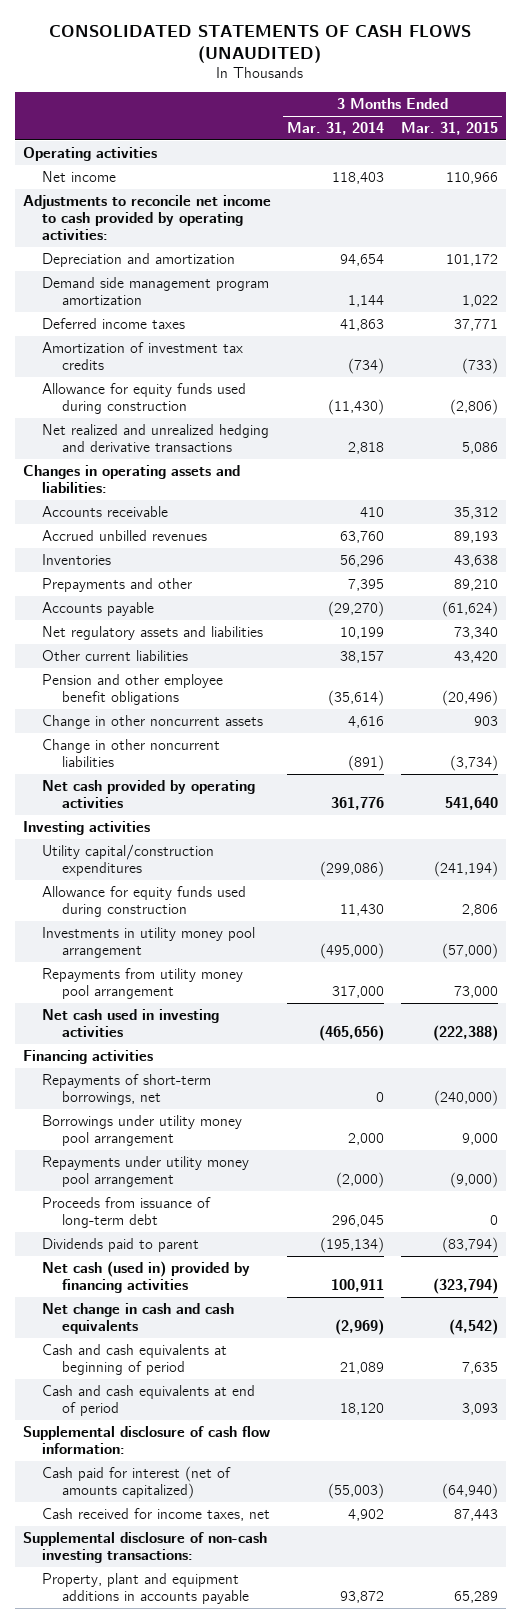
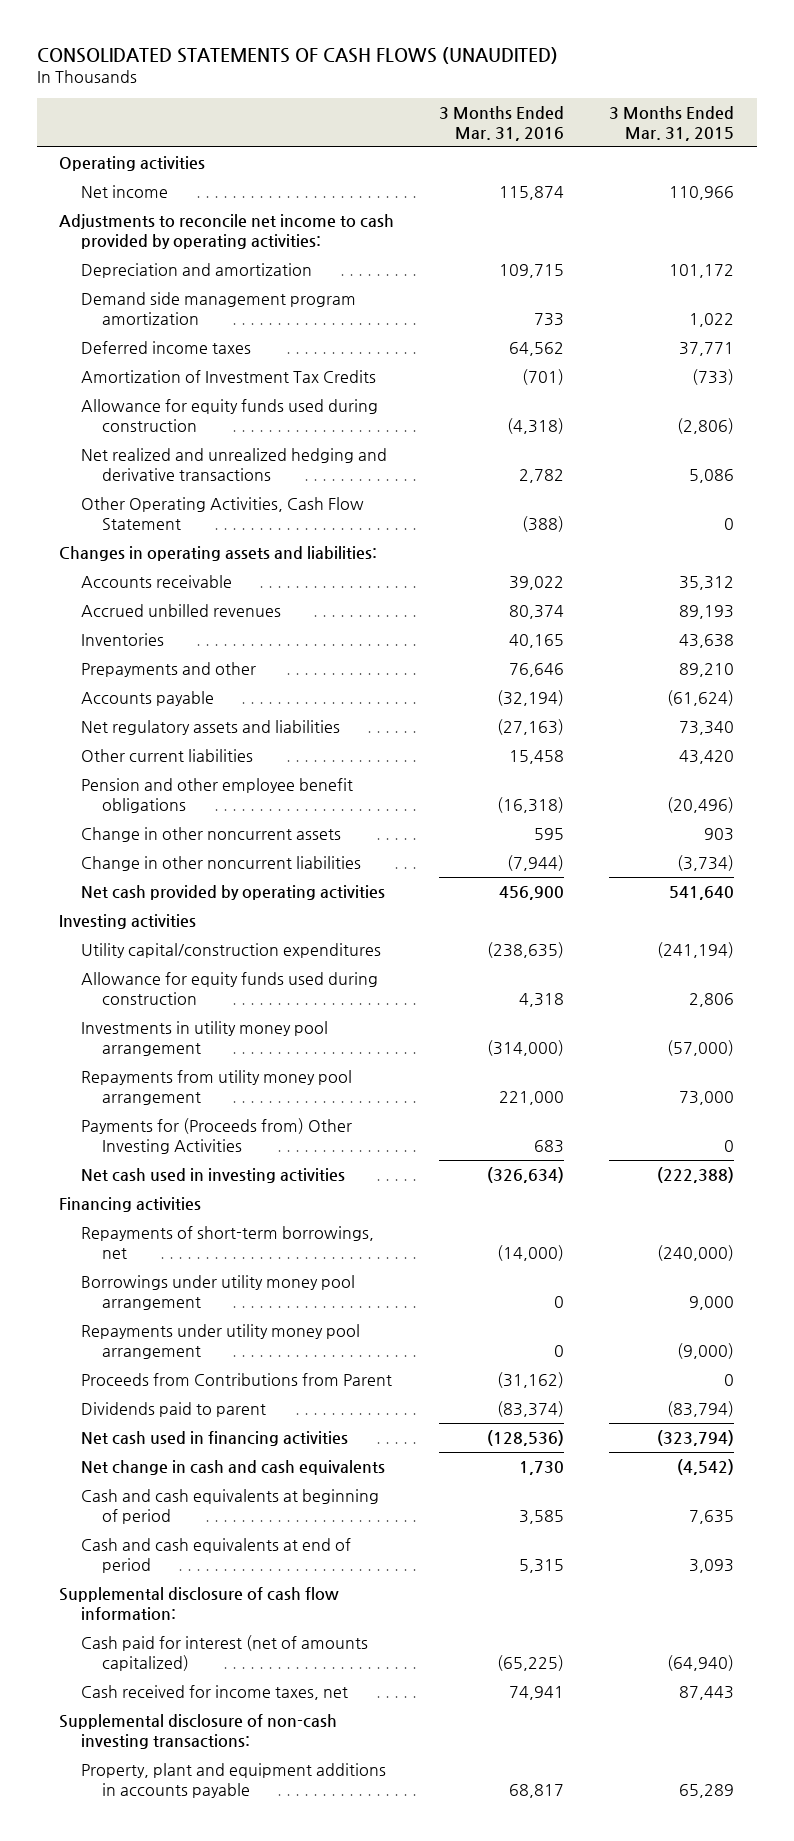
- | 3 Months Ended Mar. 31, 2014 | 3 Months Ended Mar. 31, 2015
+ | 3 Months Ended Mar. 31, 2016 | 3 Months Ended Mar. 31, 2015
- Amortization of investment tax credits | (734) | (733)
+ Amortization of Investment Tax Credits | (701) | (733)
+ Other Operating Activities, Cash Flow Statement | (388) | 0
+ Payments for (Proceeds from) Other Investing Activities | 683 | 0
- Proceeds from issuance of long-term debt | 296,045 | 0
+ Proceeds from Contributions from Parent | (31,162) | 0
- Net cash (used in) provided by financing activities | 100,911 | (323,794)
+ Net cash used in financing activities | (128,536) | (323,794)

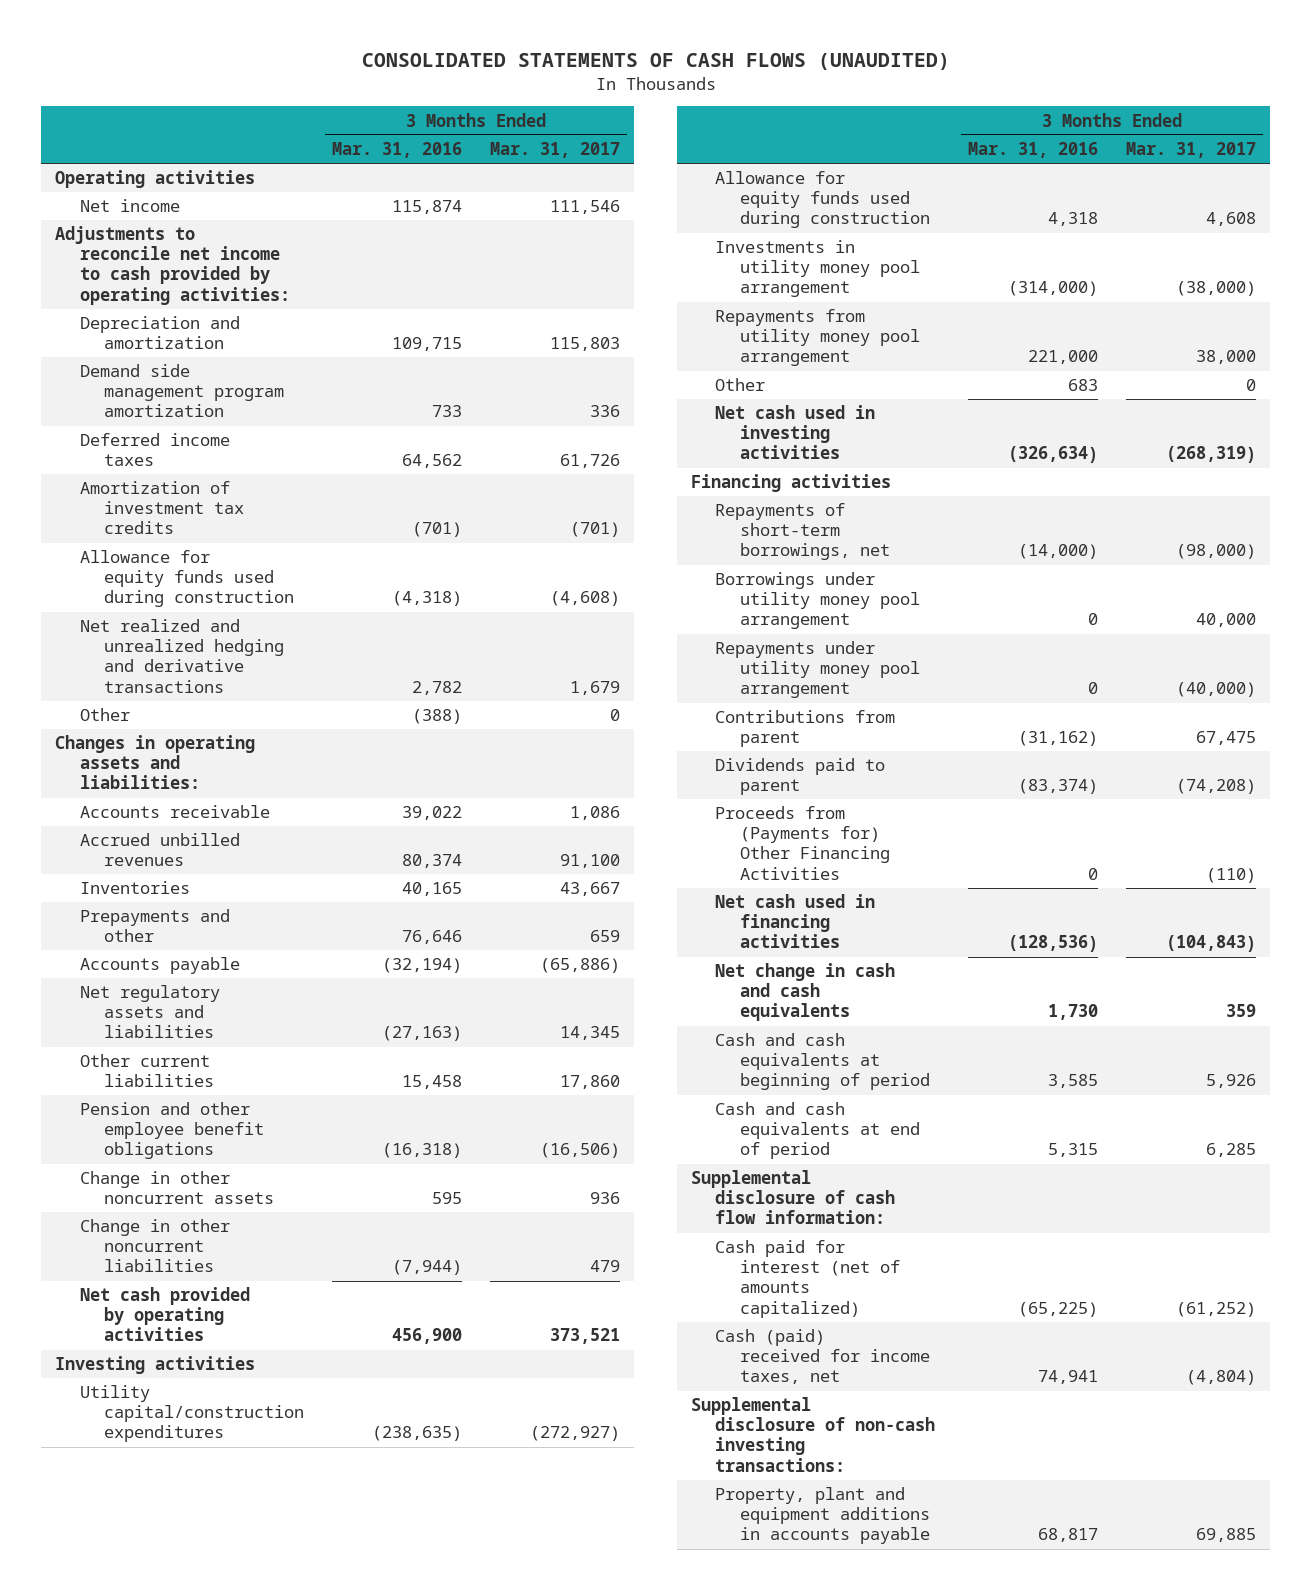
- | 3 Months Ended Mar. 31, 2016 | 3 Months Ended Mar. 31, 2015
+ | 3 Months Ended Mar. 31, 2016 | 3 Months Ended Mar. 31, 2017
- Amortization of Investment Tax Credits | (701) | (733)
+ Amortization of investment tax credits | (701) | (701)
- Other Operating Activities, Cash Flow Statement | (388) | 0
+ Other | (388) | 0
- Payments for (Proceeds from) Other Investing Activities | 683 | 0
+ Other | 683 | 0
- Proceeds from Contributions from Parent | (31,162) | 0
+ Contributions from parent | (31,162) | 67,475
+ Proceeds from (Payments for) Other Financing Activities | 0 | (110)
- Cash received for income taxes, net | 74,941 | 87,443
+ Cash (paid) received for income taxes, net | 74,941 | (4,804)

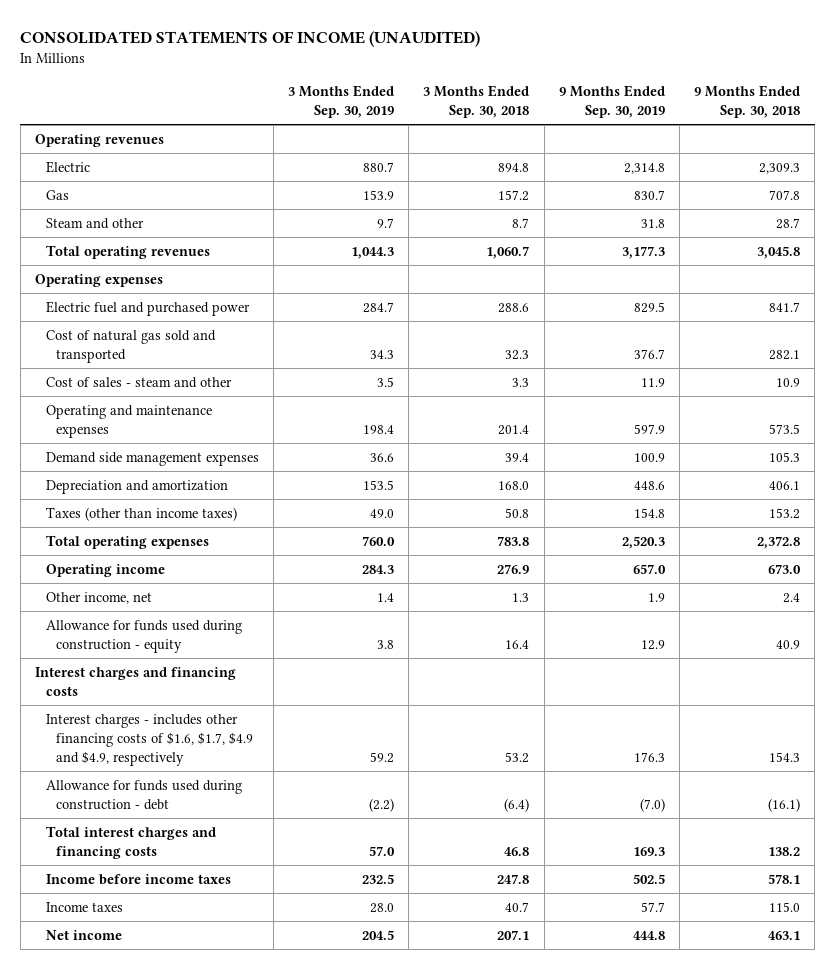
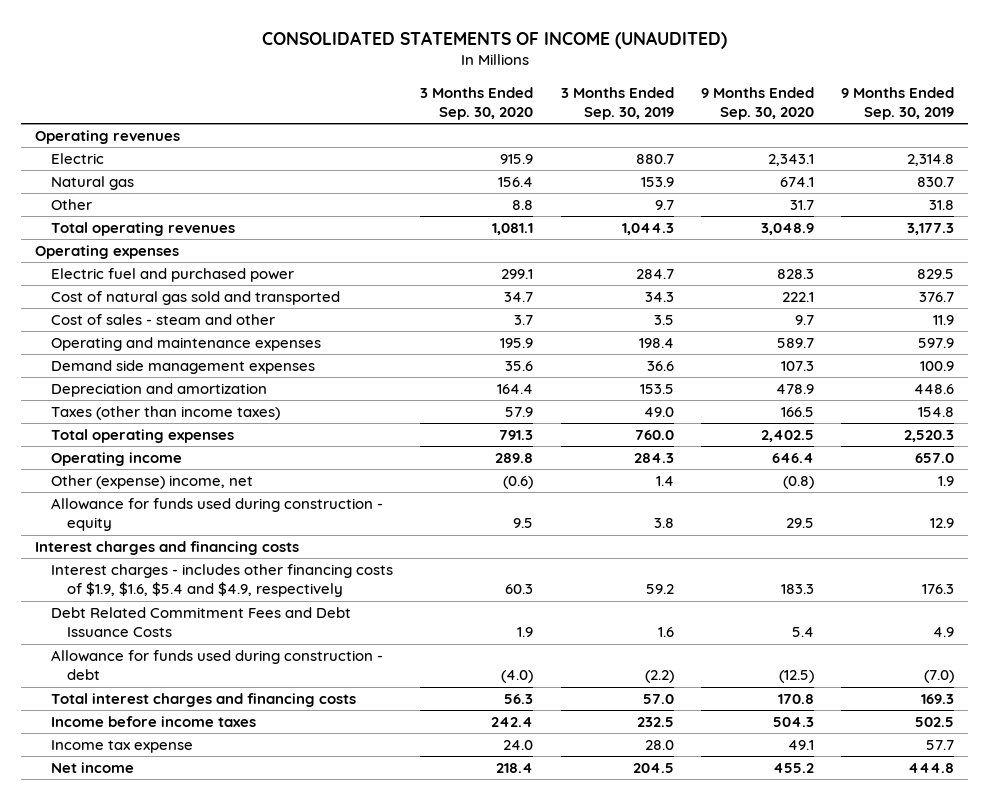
- | 3 Months Ended Sep. 30, 2019 | 3 Months Ended Sep. 30, 2018 | 9 Months Ended Sep. 30, 2019 | 9 Months Ended Sep. 30, 2018
+ | 3 Months Ended Sep. 30, 2020 | 3 Months Ended Sep. 30, 2019 | 9 Months Ended Sep. 30, 2020 | 9 Months Ended Sep. 30, 2019
- Gas | 153.9 | 157.2 | 830.7 | 707.8
- Steam and other | 9.7 | 8.7 | 31.8 | 28.7
+ Natural gas | 156.4 | 153.9 | 674.1 | 830.7
+ Other | 8.8 | 9.7 | 31.7 | 31.8
- Other income, net | 1.4 | 1.3 | 1.9 | 2.4
+ Other (expense) income, net | (0.6) | 1.4 | (0.8) | 1.9
- Interest charges - includes other financing costs of $1.6, $1.7, $4.9 and $4.9, respectively | 59.2 | 53.2 | 176.3 | 154.3
+ Interest charges - includes other financing costs of $1.9, $1.6, $5.4 and $4.9, respectively | 60.3 | 59.2 | 183.3 | 176.3
+ Debt Related Commitment Fees and Debt Issuance Costs | 1.9 | 1.6 | 5.4 | 4.9
- Income taxes | 28.0 | 40.7 | 57.7 | 115.0
+ Income tax expense | 24.0 | 28.0 | 49.1 | 57.7

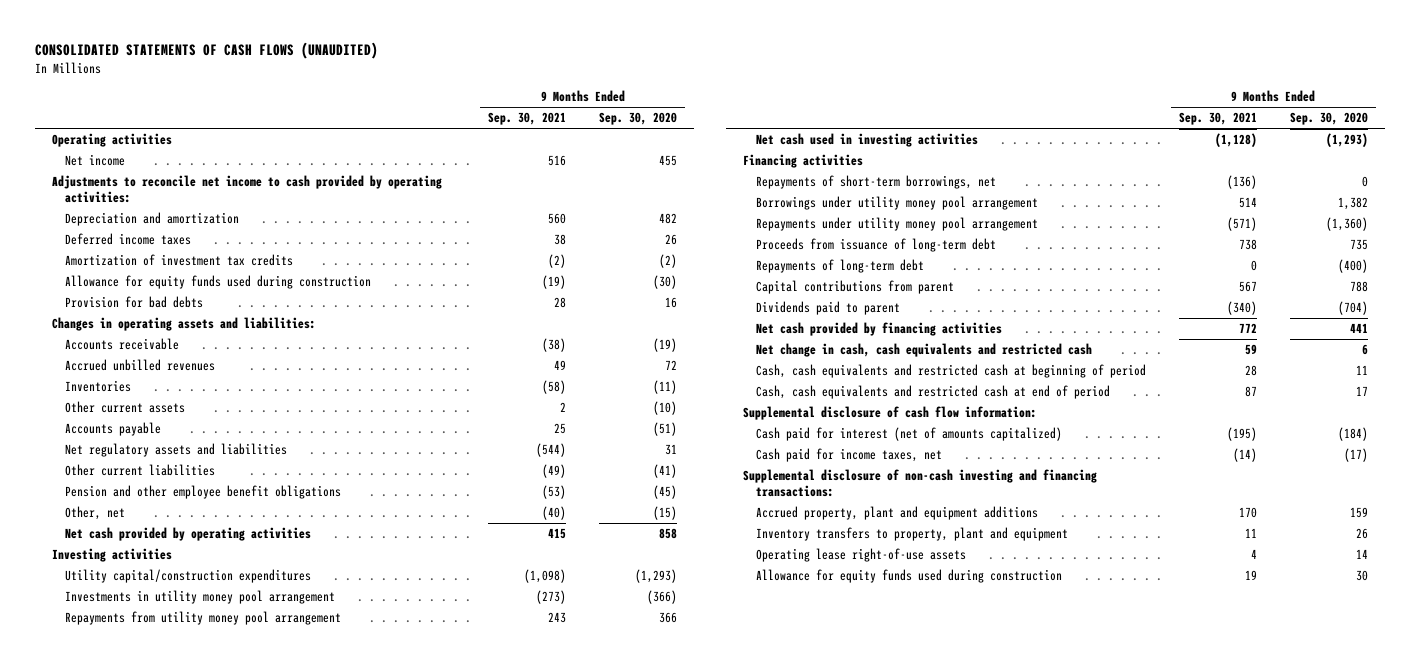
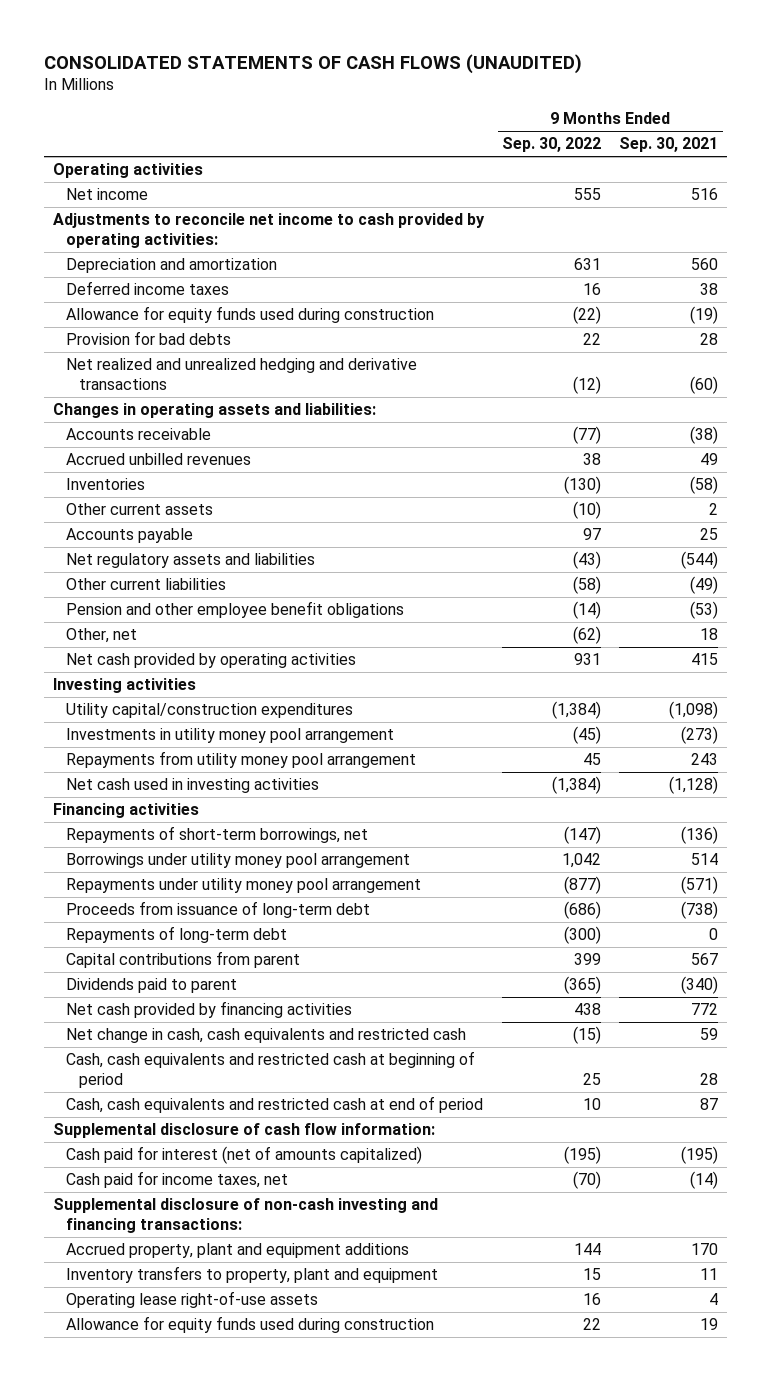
- | 9 Months Ended Sep. 30, 2021 | 9 Months Ended Sep. 30, 2020
+ | 9 Months Ended Sep. 30, 2022 | 9 Months Ended Sep. 30, 2021
- Amortization of investment tax credits | (2) | (2)
+ Net realized and unrealized hedging and derivative transactions | (12) | (60)
- Other, net | (40) | (15)
+ Other, net | (62) | 18
- Proceeds from issuance of long-term debt | 738 | 735
+ Proceeds from issuance of long-term debt | (686) | (738)

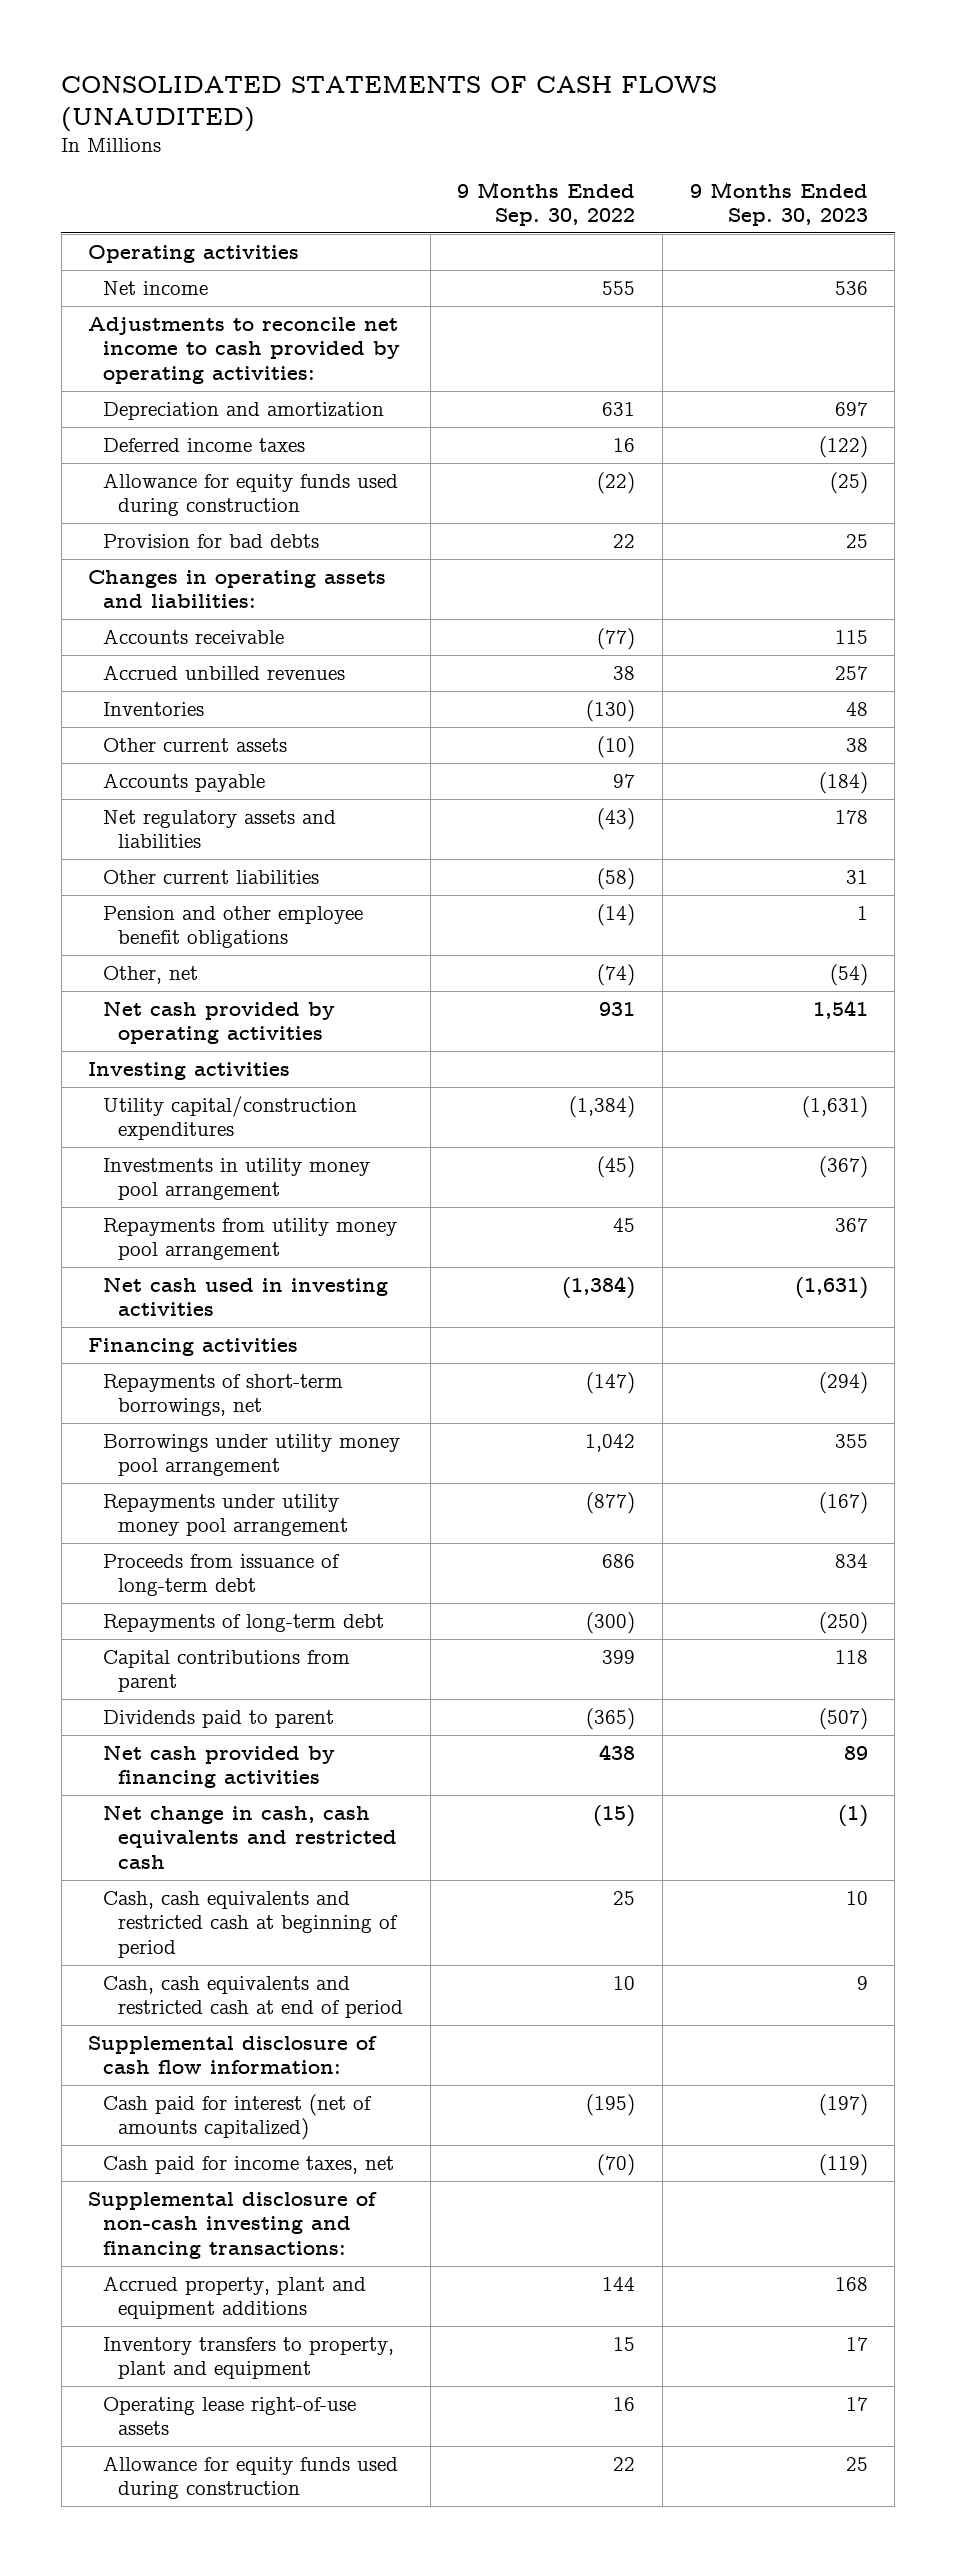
- | 9 Months Ended Sep. 30, 2022 | 9 Months Ended Sep. 30, 2021
+ | 9 Months Ended Sep. 30, 2022 | 9 Months Ended Sep. 30, 2023
- Net realized and unrealized hedging and derivative transactions | (12) | (60)
- Other, net | (62) | 18
+ Other, net | (74) | (54)
- Proceeds from issuance of long-term debt | (686) | (738)
+ Proceeds from issuance of long-term debt | 686 | 834

